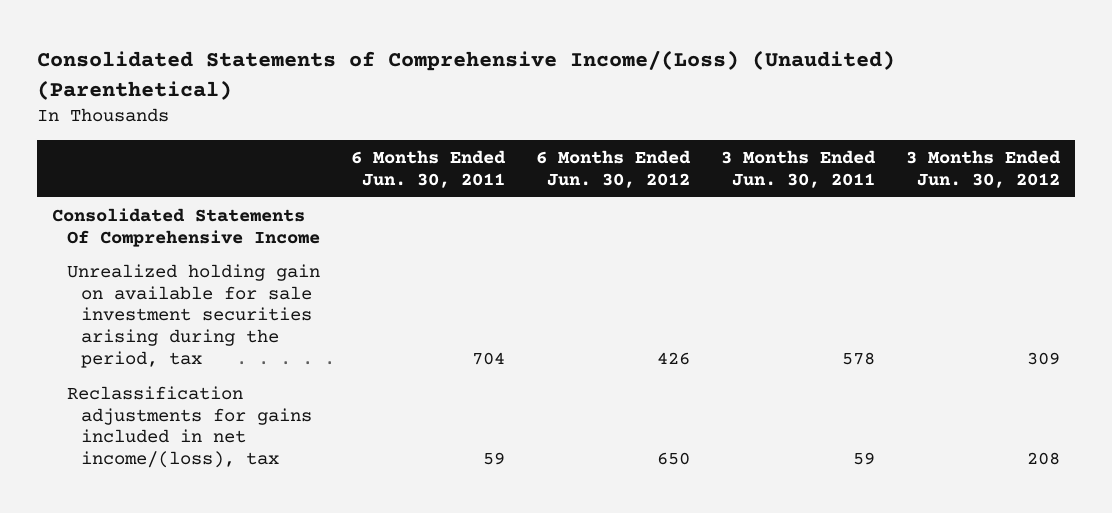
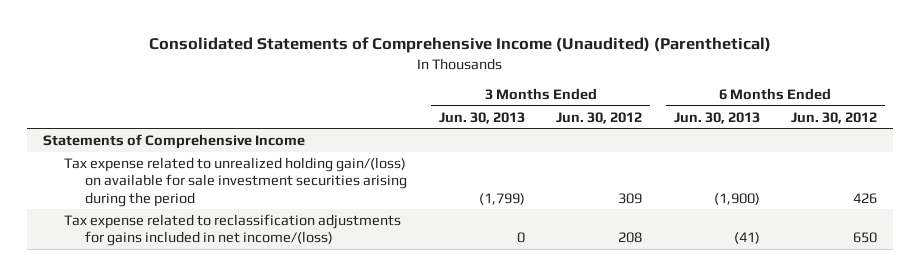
- Consolidated Statements of Comprehensive Income/(Loss) (Unaudited) (Parenthetical)
+ Consolidated Statements of Comprehensive Income (Unaudited) (Parenthetical)
- | 6 Months Ended Jun. 30, 2011 | 6 Months Ended Jun. 30, 2012 | 3 Months Ended Jun. 30, 2011 | 3 Months Ended Jun. 30, 2012
+ | 3 Months Ended Jun. 30, 2013 | 3 Months Ended Jun. 30, 2012 | 6 Months Ended Jun. 30, 2013 | 6 Months Ended Jun. 30, 2012
- Consolidated Statements Of Comprehensive Income
- Unrealized holding gain on available for sale investment securities arising during the period, tax | 704 | 426 | 578 | 309
- Reclassification adjustments for gains included in net income/(loss), tax | 59 | 650 | 59 | 208
+ Statements of Comprehensive Income
+ Tax expense related to unrealized holding gain/(loss) on available for sale investment securities arising during the period | (1,799) | 309 | (1,900) | 426
+ Tax expense related to reclassification adjustments for gains included in net income/(loss) | 0 | 208 | (41) | 650

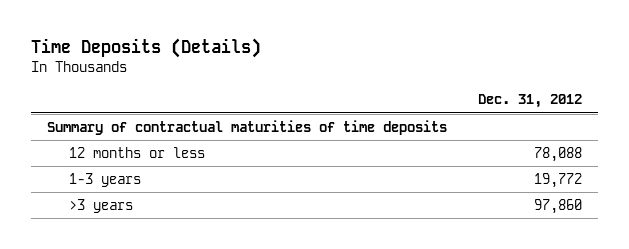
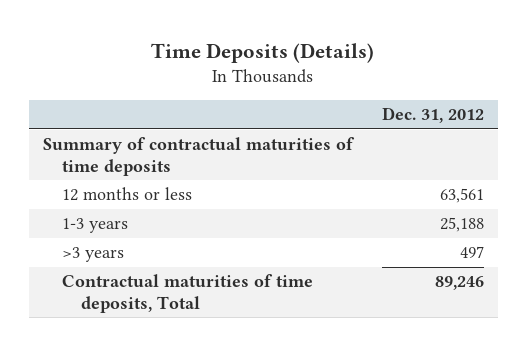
- 12 months or less | 78,088
- 1-3 years | 19,772
- >3 years | 97,860
+ 12 months or less | 63,561
+ 1-3 years | 25,188
+ >3 years | 497
+ Contractual maturities of time deposits, Total | 89,246

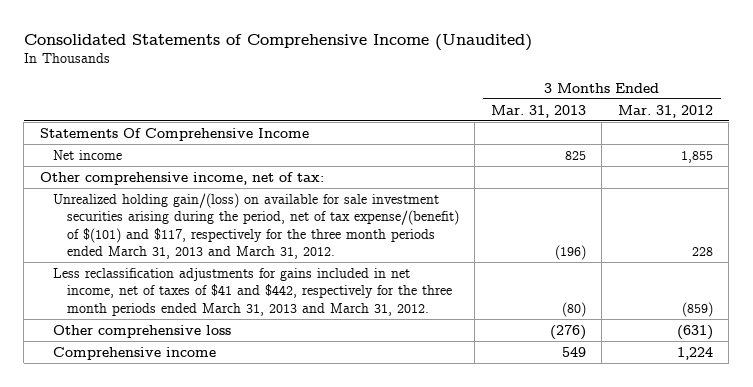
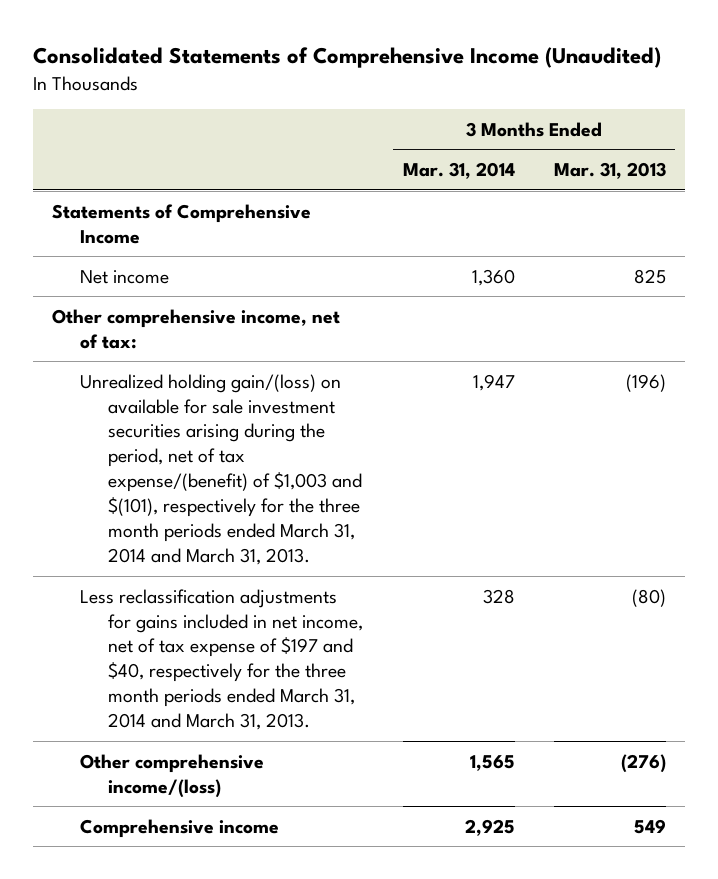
- | 3 Months Ended Mar. 31, 2013 | 3 Months Ended Mar. 31, 2012
+ | 3 Months Ended Mar. 31, 2014 | 3 Months Ended Mar. 31, 2013
- Statements Of Comprehensive Income
+ Statements of Comprehensive Income
- Unrealized holding gain/(loss) on available for sale investment securities arising during the period, net of tax expense/(benefit) of $(101) and $117, respectively for the three month periods ended March 31, 2013 and March 31, 2012. | (196) | 228
- Less reclassification adjustments for gains included in net income, net of taxes of $41 and $442, respectively for the three month periods ended March 31, 2013 and March 31, 2012. | (80) | (859)
- Other comprehensive loss | (276) | (631)
+ Unrealized holding gain/(loss) on available for sale investment securities arising during the period, net of tax expense/(benefit) of $1,003 and $(101), respectively for the three month periods ended March 31, 2014 and March 31, 2013. | 1,947 | (196)
+ Less reclassification adjustments for gains included in net income, net of tax expense of $197 and $40, respectively for the three month periods ended March 31, 2014 and March 31, 2013. | 328 | (80)
+ Other comprehensive income/(loss) | 1,565 | (276)

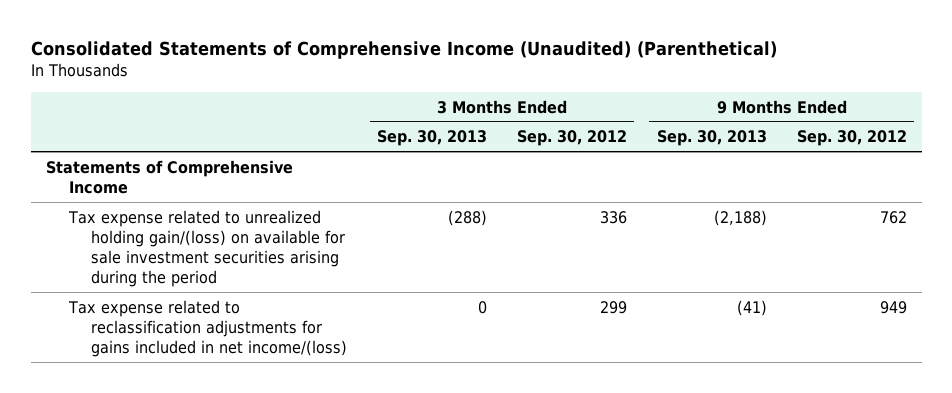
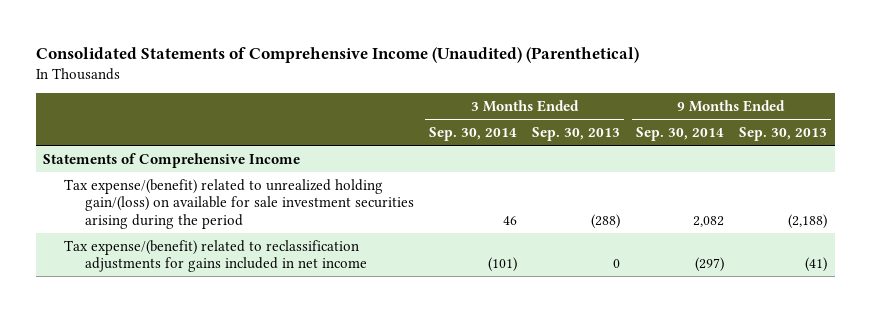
- | 3 Months Ended Sep. 30, 2013 | 3 Months Ended Sep. 30, 2012 | 9 Months Ended Sep. 30, 2013 | 9 Months Ended Sep. 30, 2012
+ | 3 Months Ended Sep. 30, 2014 | 3 Months Ended Sep. 30, 2013 | 9 Months Ended Sep. 30, 2014 | 9 Months Ended Sep. 30, 2013
- Tax expense related to unrealized holding gain/(loss) on available for sale investment securities arising during the period | (288) | 336 | (2,188) | 762
- Tax expense related to reclassification adjustments for gains included in net income/(loss) | 0 | 299 | (41) | 949
+ Tax expense/(benefit) related to unrealized holding gain/(loss) on available for sale investment securities arising during the period | 46 | (288) | 2,082 | (2,188)
+ Tax expense/(benefit) related to reclassification adjustments for gains included in net income | (101) | 0 | (297) | (41)

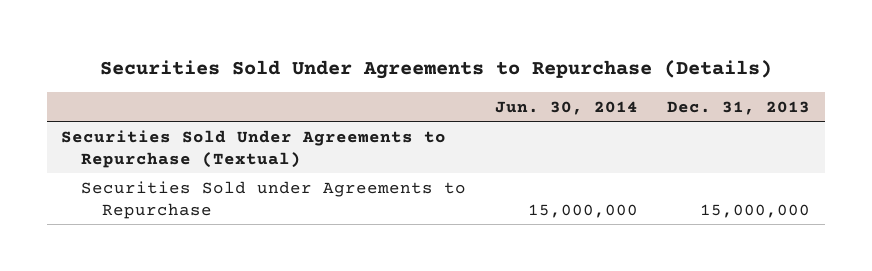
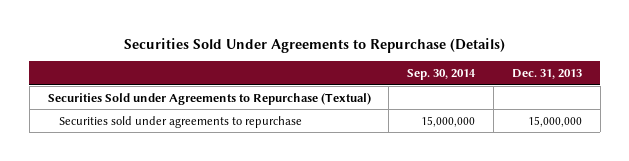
- | Jun. 30, 2014 | Dec. 31, 2013
+ | Sep. 30, 2014 | Dec. 31, 2013
- Securities Sold Under Agreements to Repurchase (Textual)
- Securities Sold under Agreements to Repurchase | 15,000,000 | 15,000,000
+ Securities Sold under Agreements to Repurchase (Textual)
+ Securities sold under agreements to repurchase | 15,000,000 | 15,000,000

